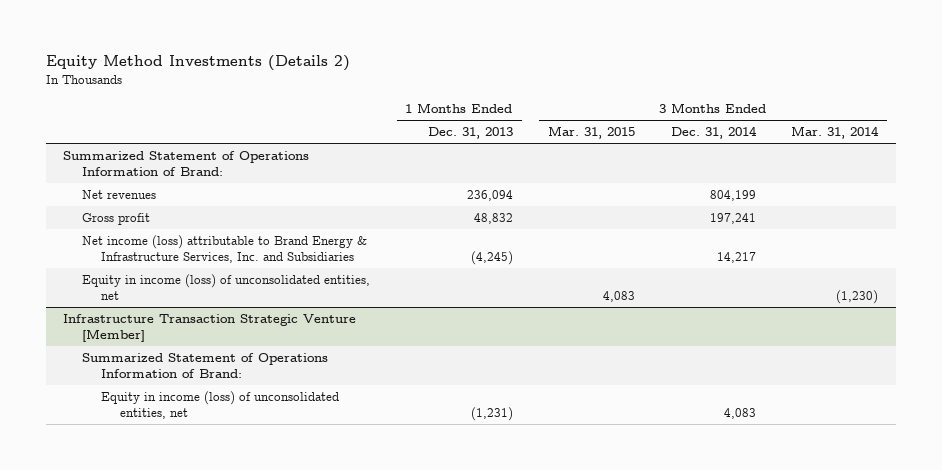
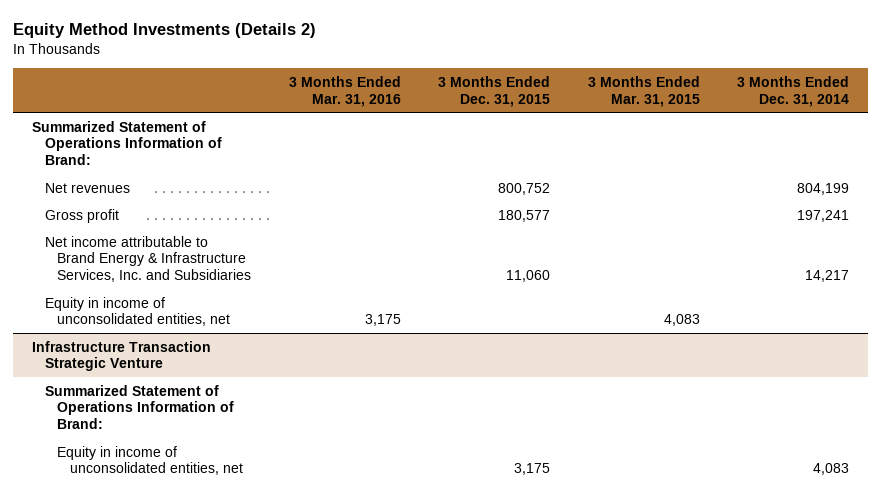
- | 1 Months Ended Dec. 31, 2013 | 3 Months Ended Mar. 31, 2015 | 3 Months Ended Dec. 31, 2014 | 3 Months Ended Mar. 31, 2014
+ | 3 Months Ended Mar. 31, 2016 | 3 Months Ended Dec. 31, 2015 | 3 Months Ended Mar. 31, 2015 | 3 Months Ended Dec. 31, 2014
- Net income (loss) attributable to Brand Energy & Infrastructure Services, Inc. and Subsidiaries | (4,245) | | 14,217 |
- Equity in income (loss) of unconsolidated entities, net | | 4,083 | | (1,230)
- Infrastructure Transaction Strategic Venture [Member]
+ Net income attributable to Brand Energy & Infrastructure Services, Inc. and Subsidiaries | | 11,060 | | 14,217
+ Equity in income of unconsolidated entities, net | 3,175 | | 4,083 |
+ Infrastructure Transaction Strategic Venture
- Equity in income (loss) of unconsolidated entities, net | (1,231) | | 4,083 |
+ Equity in income of unconsolidated entities, net | | 3,175 | | 4,083

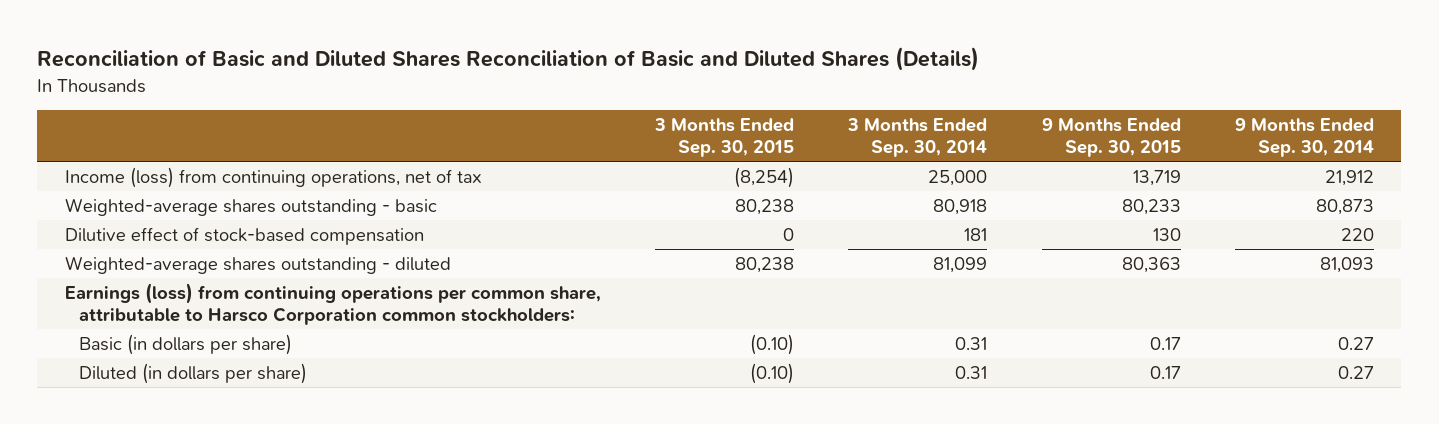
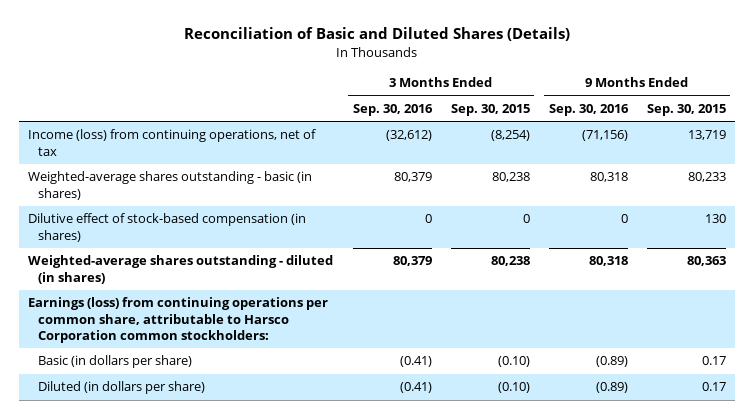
- Reconciliation of Basic and Diluted Shares Reconciliation of Basic and Diluted Shares (Details)
+ Reconciliation of Basic and Diluted Shares (Details)
- | 3 Months Ended Sep. 30, 2015 | 3 Months Ended Sep. 30, 2014 | 9 Months Ended Sep. 30, 2015 | 9 Months Ended Sep. 30, 2014
+ | 3 Months Ended Sep. 30, 2016 | 3 Months Ended Sep. 30, 2015 | 9 Months Ended Sep. 30, 2016 | 9 Months Ended Sep. 30, 2015
- Weighted-average shares outstanding - basic | 80,238 | 80,918 | 80,233 | 80,873
- Dilutive effect of stock-based compensation | 0 | 181 | 130 | 220
- Weighted-average shares outstanding - diluted | 80,238 | 81,099 | 80,363 | 81,093
+ Weighted-average shares outstanding - basic (in shares) | 80,379 | 80,238 | 80,318 | 80,233
+ Dilutive effect of stock-based compensation (in shares) | 0 | 0 | 0 | 130
+ Weighted-average shares outstanding - diluted (in shares) | 80,379 | 80,238 | 80,318 | 80,363

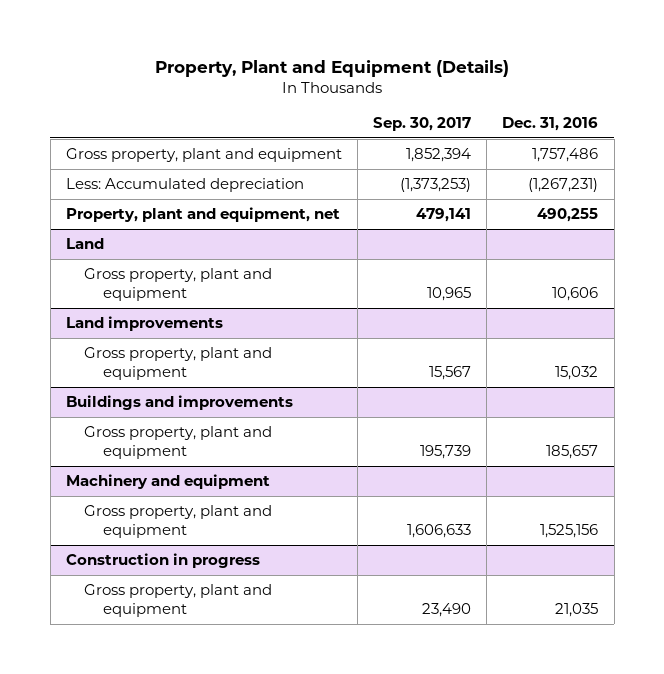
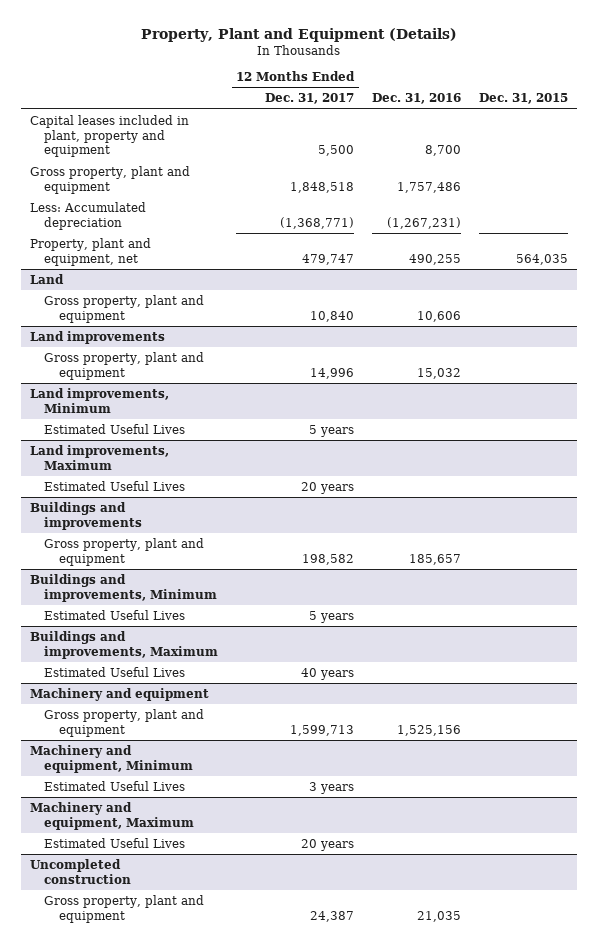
- | Sep. 30, 2017 | Dec. 31, 2016
+ | 12 Months Ended Dec. 31, 2017 | Dec. 31, 2016 | Dec. 31, 2015
+ Capital leases included in plant, property and equipment | 5,500 | 8,700 |
+ Land improvements, Minimum
+ Estimated Useful Lives | 5 years | |
+ Land improvements, Maximum
+ Estimated Useful Lives | 20 years | |
+ Buildings and improvements, Minimum
+ Estimated Useful Lives | 5 years | |
+ Buildings and improvements, Maximum
+ Estimated Useful Lives | 40 years | |
- Construction in progress
+ Machinery and equipment, Minimum
+ Estimated Useful Lives | 3 years | |
+ Machinery and equipment, Maximum
+ Estimated Useful Lives | 20 years | |
+ Uncompleted construction

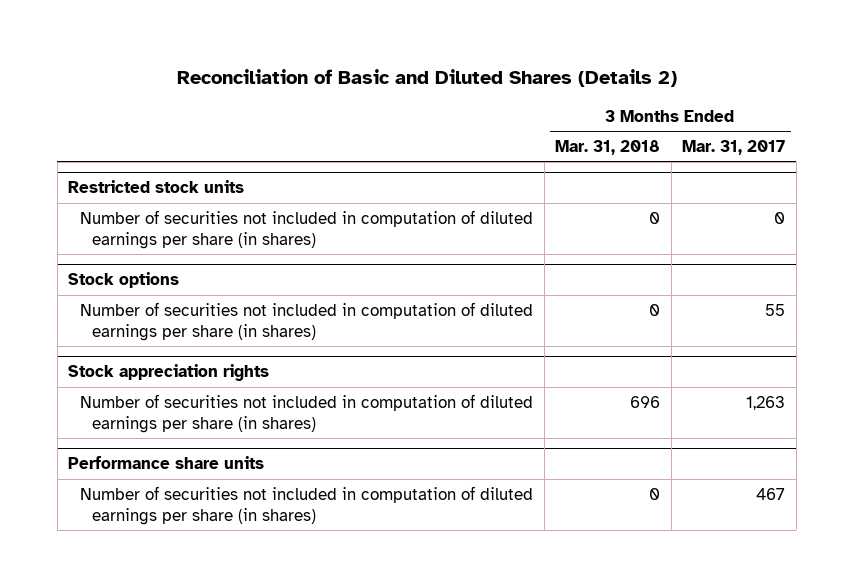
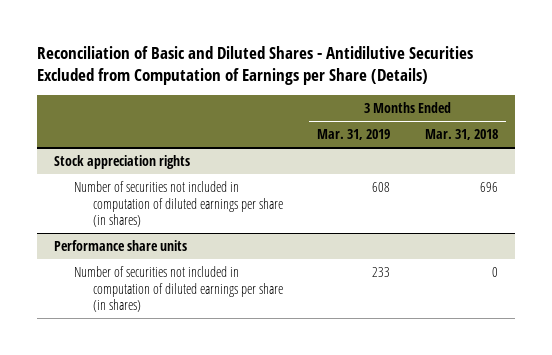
- Reconciliation of Basic and Diluted Shares (Details 2)
+ Reconciliation of Basic and Diluted Shares - Antidilutive Securities Excluded from Computation of Earnings per Share (Details)
- | 3 Months Ended Mar. 31, 2018 | 3 Months Ended Mar. 31, 2017
+ | 3 Months Ended Mar. 31, 2019 | 3 Months Ended Mar. 31, 2018
- Restricted stock units
- Number of securities not included in computation of diluted earnings per share (in shares) | 0 | 0
- Stock options
- Number of securities not included in computation of diluted earnings per share (in shares) | 0 | 55

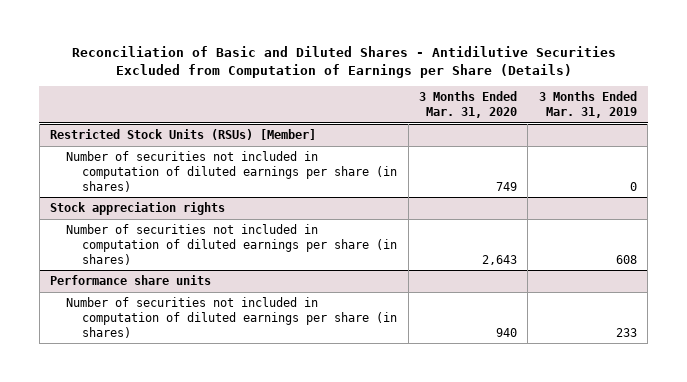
- | 3 Months Ended Mar. 31, 2019 | 3 Months Ended Mar. 31, 2018
+ | 3 Months Ended Mar. 31, 2020 | 3 Months Ended Mar. 31, 2019
+ Restricted Stock Units (RSUs) [Member]
+ Number of securities not included in computation of diluted earnings per share (in shares) | 749 | 0

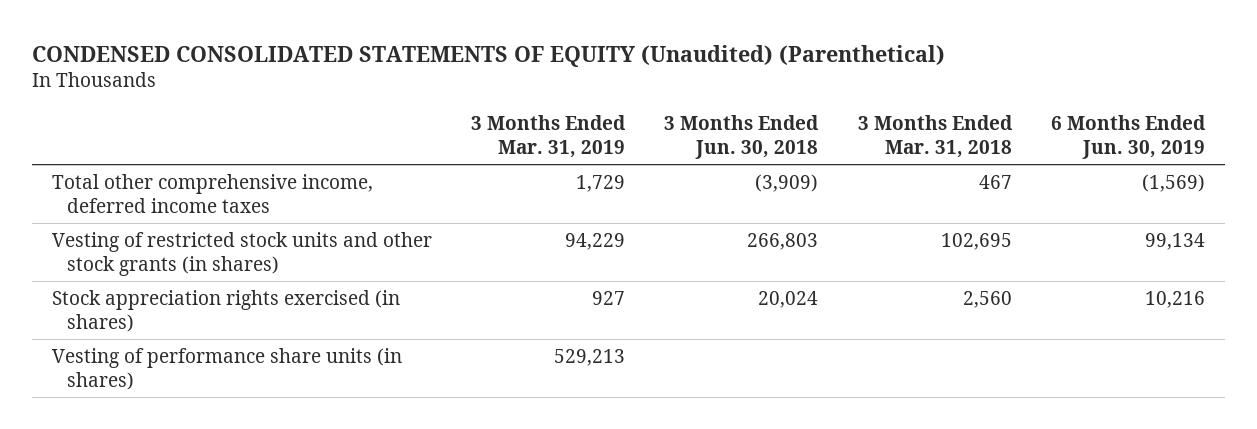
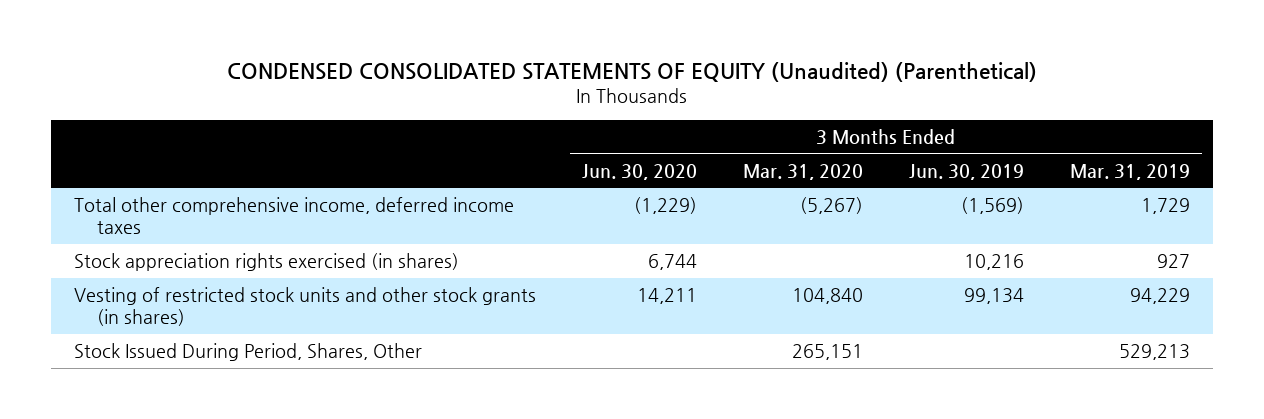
- | 3 Months Ended Mar. 31, 2019 | 3 Months Ended Jun. 30, 2018 | 3 Months Ended Mar. 31, 2018 | 6 Months Ended Jun. 30, 2019
+ | 3 Months Ended Jun. 30, 2020 | 3 Months Ended Mar. 31, 2020 | 3 Months Ended Jun. 30, 2019 | 3 Months Ended Mar. 31, 2019
- Vesting of performance share units (in shares) | 529,213 | | |
moved down: Vesting of restricted stock units and other stock grants (in shares) | 14,211 | 104,840 | 99,134 | 94,229
+ Stock Issued During Period, Shares, Other | | 265,151 | | 529,213

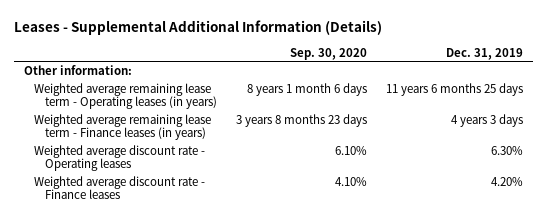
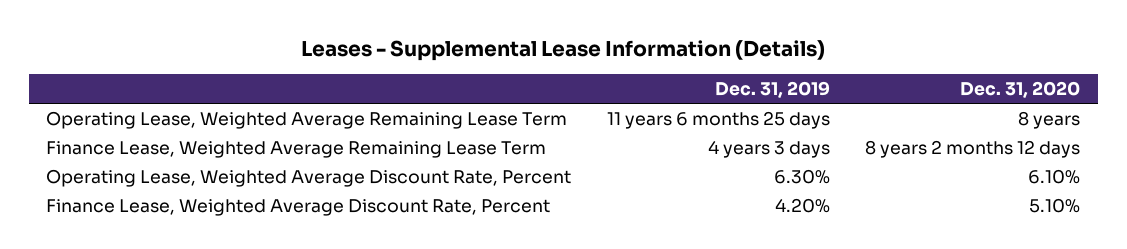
- Leases - Supplemental Additional Information (Details)
+ Leases - Supplemental Lease Information (Details)
- | Sep. 30, 2020 | Dec. 31, 2019
+ | Dec. 31, 2019 | Dec. 31, 2020
- Other information:
- Weighted average remaining lease term - Operating leases (in years) | 8 years 1 month 6 days | 11 years 6 months 25 days
- Weighted average remaining lease term - Finance leases (in years) | 3 years 8 months 23 days | 4 years 3 days
- Weighted average discount rate - Operating leases | 6.10% | 6.30%
- Weighted average discount rate - Finance leases | 4.10% | 4.20%
+ Operating Lease, Weighted Average Remaining Lease Term | 11 years 6 months 25 days | 8 years
+ Finance Lease, Weighted Average Remaining Lease Term | 4 years 3 days | 8 years 2 months 12 days
+ Operating Lease, Weighted Average Discount Rate, Percent | 6.30% | 6.10%
+ Finance Lease, Weighted Average Discount Rate, Percent | 4.20% | 5.10%

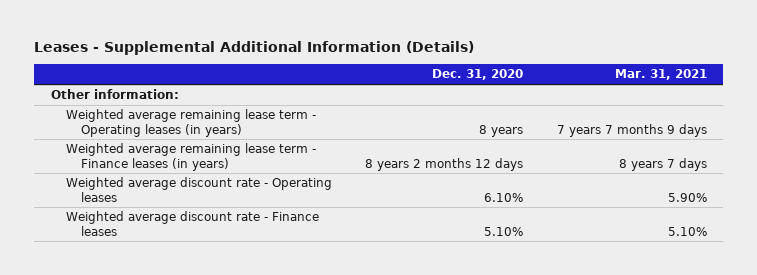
- Leases - Supplemental Lease Information (Details)
+ Leases - Supplemental Additional Information (Details)
- | Dec. 31, 2019 | Dec. 31, 2020
+ | Dec. 31, 2020 | Mar. 31, 2021
- Operating Lease, Weighted Average Remaining Lease Term | 11 years 6 months 25 days | 8 years
- Finance Lease, Weighted Average Remaining Lease Term | 4 years 3 days | 8 years 2 months 12 days
- Operating Lease, Weighted Average Discount Rate, Percent | 6.30% | 6.10%
- Finance Lease, Weighted Average Discount Rate, Percent | 4.20% | 5.10%
+ Other information:
+ Weighted average remaining lease term - Operating leases (in years) | 8 years | 7 years 7 months 9 days
+ Weighted average remaining lease term - Finance leases (in years) | 8 years 2 months 12 days | 8 years 7 days
+ Weighted average discount rate - Operating leases | 6.10% | 5.90%
+ Weighted average discount rate - Finance leases | 5.10% | 5.10%

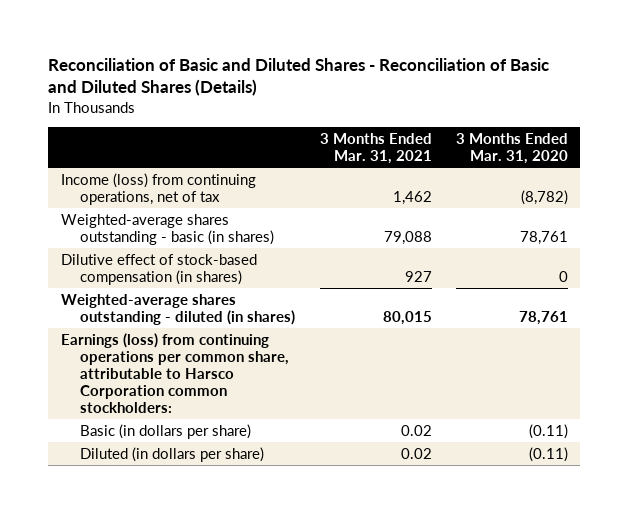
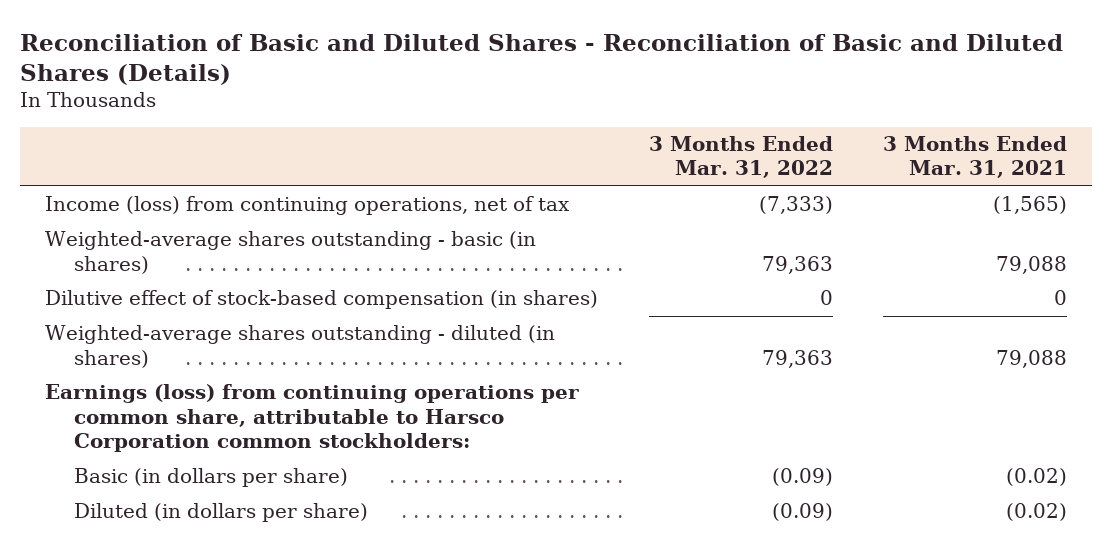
- | 3 Months Ended Mar. 31, 2021 | 3 Months Ended Mar. 31, 2020
+ | 3 Months Ended Mar. 31, 2022 | 3 Months Ended Mar. 31, 2021
- Income (loss) from continuing operations, net of tax | 1,462 | (8,782)
+ Income (loss) from continuing operations, net of tax | (7,333) | (1,565)
- Dilutive effect of stock-based compensation (in shares) | 927 | 0
- Weighted-average shares outstanding - diluted (in shares) | 80,015 | 78,761
+ Dilutive effect of stock-based compensation (in shares) | 0 | 0
+ Weighted-average shares outstanding - diluted (in shares) | 79,363 | 79,088
- Basic (in dollars per share) | 0.02 | (0.11)
- Diluted (in dollars per share) | 0.02 | (0.11)
+ Basic (in dollars per share) | (0.09) | (0.02)
+ Diluted (in dollars per share) | (0.09) | (0.02)

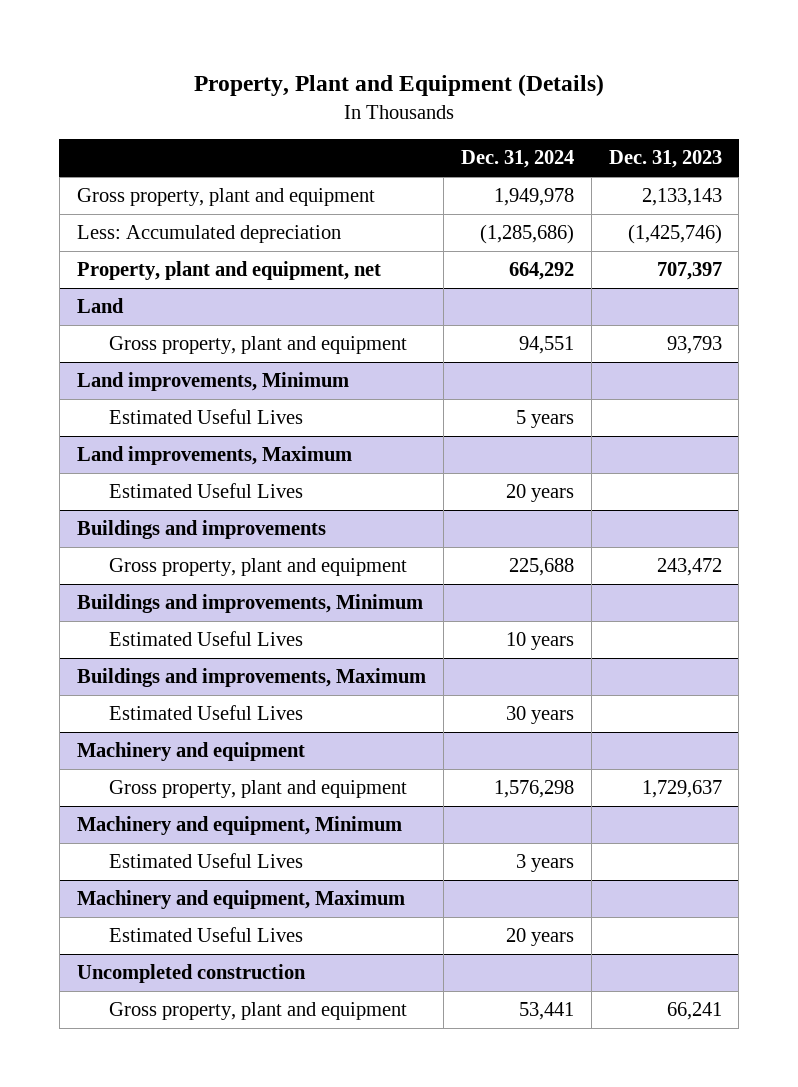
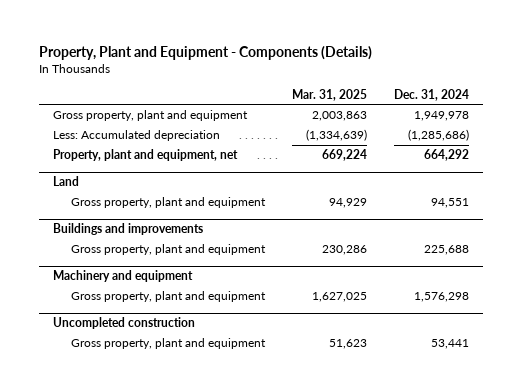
- Property, Plant and Equipment (Details)
+ Property, Plant and Equipment - Components (Details)
- | Dec. 31, 2024 | Dec. 31, 2023
+ | Mar. 31, 2025 | Dec. 31, 2024
- Land improvements, Minimum
- Estimated Useful Lives | 5 years |
- Land improvements, Maximum
- Estimated Useful Lives | 20 years |
- Buildings and improvements, Minimum
- Estimated Useful Lives | 10 years |
- Buildings and improvements, Maximum
- Estimated Useful Lives | 30 years |
- Machinery and equipment, Minimum
- Estimated Useful Lives | 3 years |
- Machinery and equipment, Maximum
- Estimated Useful Lives | 20 years |

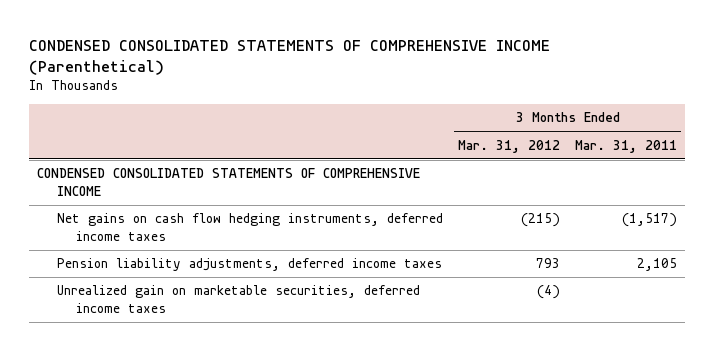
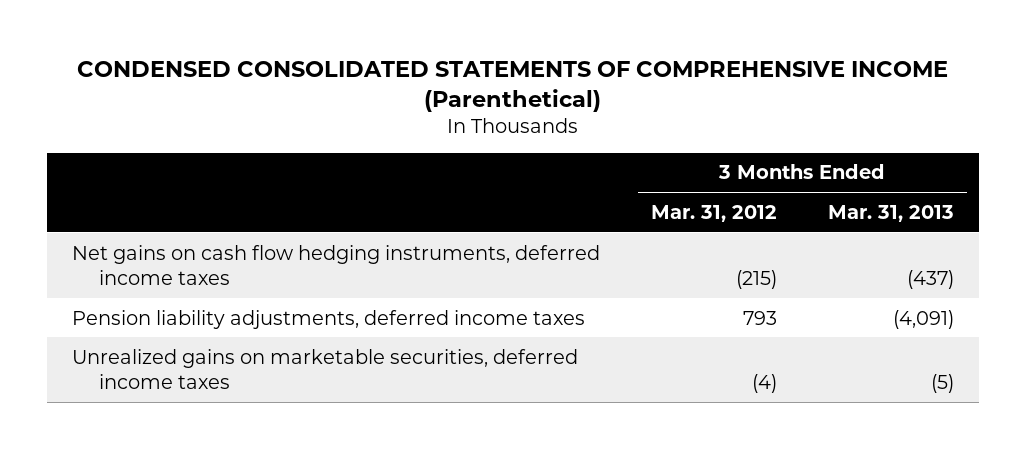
- | 3 Months Ended Mar. 31, 2012 | 3 Months Ended Mar. 31, 2011
+ | 3 Months Ended Mar. 31, 2012 | 3 Months Ended Mar. 31, 2013
- CONDENSED CONSOLIDATED STATEMENTS OF COMPREHENSIVE INCOME
- Unrealized gain on marketable securities, deferred income taxes | (4) |
+ Unrealized gains on marketable securities, deferred income taxes | (4) | (5)

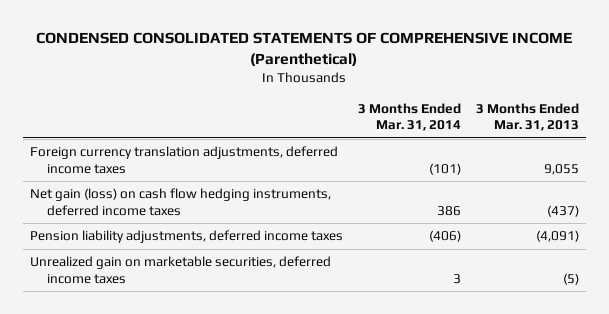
- | 3 Months Ended Mar. 31, 2012 | 3 Months Ended Mar. 31, 2013
+ | 3 Months Ended Mar. 31, 2014 | 3 Months Ended Mar. 31, 2013
- Net gains on cash flow hedging instruments, deferred income taxes | (215) | (437)
+ Foreign currency translation adjustments, deferred income taxes | (101) | 9,055
+ Net gain (loss) on cash flow hedging instruments, deferred income taxes | 386 | (437)
- Unrealized gains on marketable securities, deferred income taxes | (4) | (5)
+ Unrealized gain on marketable securities, deferred income taxes | 3 | (5)

